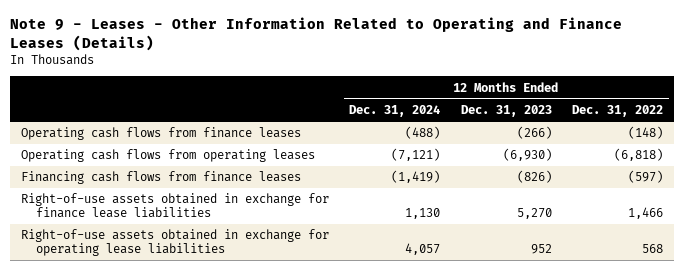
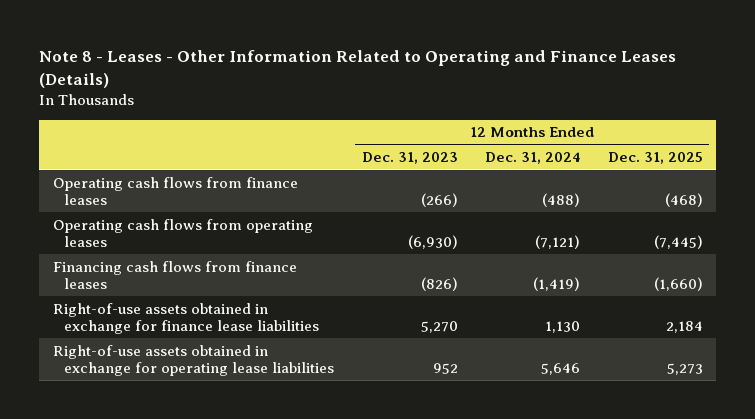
- Note 9 - Leases - Other Information Related to Operating and Finance Leases (Details)
+ Note 8 - Leases - Other Information Related to Operating and Finance Leases (Details)
- | 12 Months Ended Dec. 31, 2024 | 12 Months Ended Dec. 31, 2023 | 12 Months Ended Dec. 31, 2022
+ | 12 Months Ended Dec. 31, 2023 | 12 Months Ended Dec. 31, 2024 | 12 Months Ended Dec. 31, 2025
- Right-of-use assets obtained in exchange for operating lease liabilities | 4,057 | 952 | 568
+ Right-of-use assets obtained in exchange for operating lease liabilities | 952 | 5,646 | 5,273

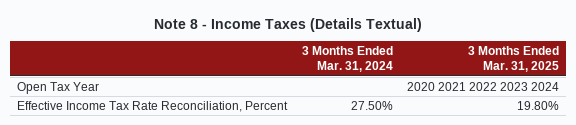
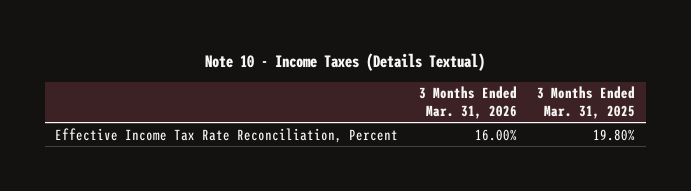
- Note 8 - Income Taxes (Details Textual)
+ Note 10 - Income Taxes (Details Textual)
- | 3 Months Ended Mar. 31, 2024 | 3 Months Ended Mar. 31, 2025
+ | 3 Months Ended Mar. 31, 2026 | 3 Months Ended Mar. 31, 2025
- Open Tax Year | | 2020 2021 2022 2023 2024

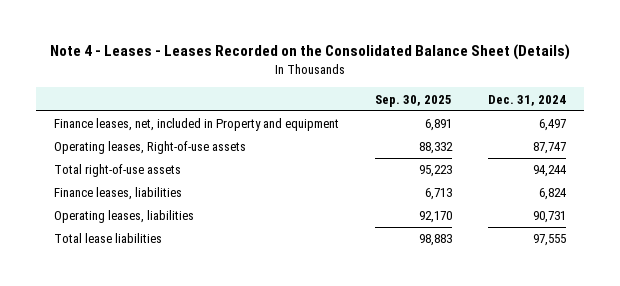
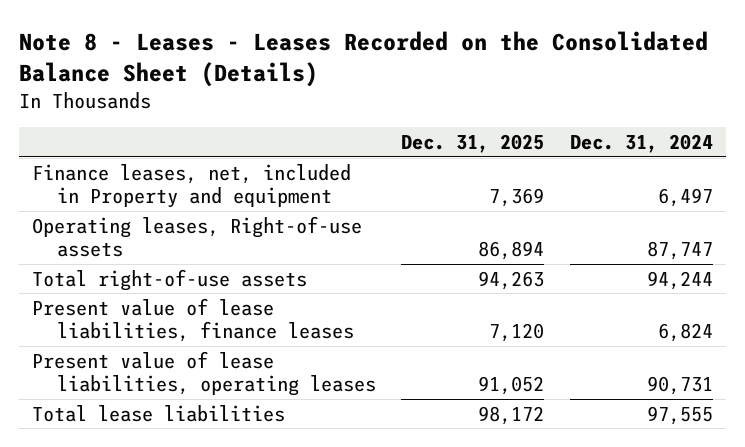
- Note 4 - Leases - Leases Recorded on the Consolidated Balance Sheet (Details)
+ Note 8 - Leases - Leases Recorded on the Consolidated Balance Sheet (Details)
- | Sep. 30, 2025 | Dec. 31, 2024
+ | Dec. 31, 2025 | Dec. 31, 2024
- Finance leases, liabilities | 6,713 | 6,824
- Operating leases, liabilities | 92,170 | 90,731
+ Present value of lease liabilities, finance leases | 7,120 | 6,824
+ Present value of lease liabilities, operating leases | 91,052 | 90,731

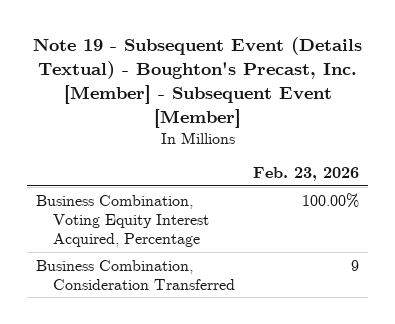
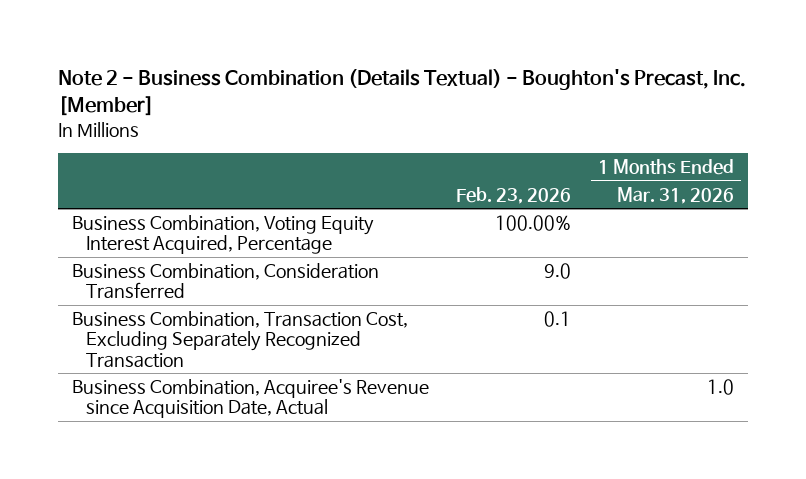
- Note 19 - Subsequent Event (Details Textual) - Boughton's Precast, Inc. [Member] - Subsequent Event [Member]
+ Note 2 - Business Combination (Details Textual) - Boughton's Precast, Inc. [Member]
- | Feb. 23, 2026
+ | Feb. 23, 2026 | 1 Months Ended Mar. 31, 2026
- Business Combination, Consideration Transferred | 9
+ Business Combination, Consideration Transferred | 9.0 |
+ Business Combination, Transaction Cost, Excluding Separately Recognized Transaction | 0.1 |
+ Business Combination, Acquiree's Revenue since Acquisition Date, Actual | | 1.0

